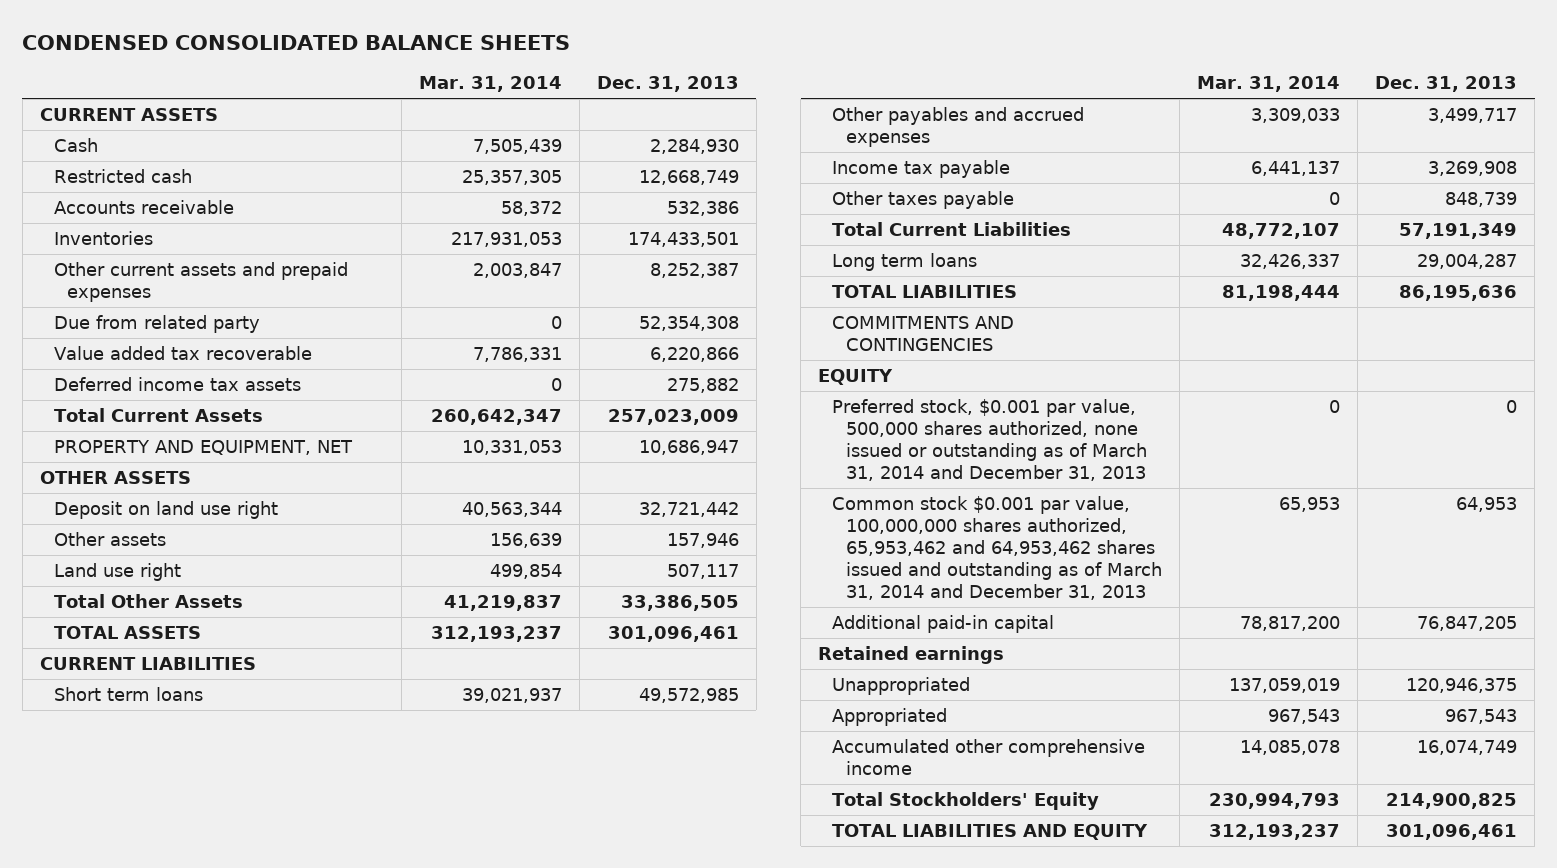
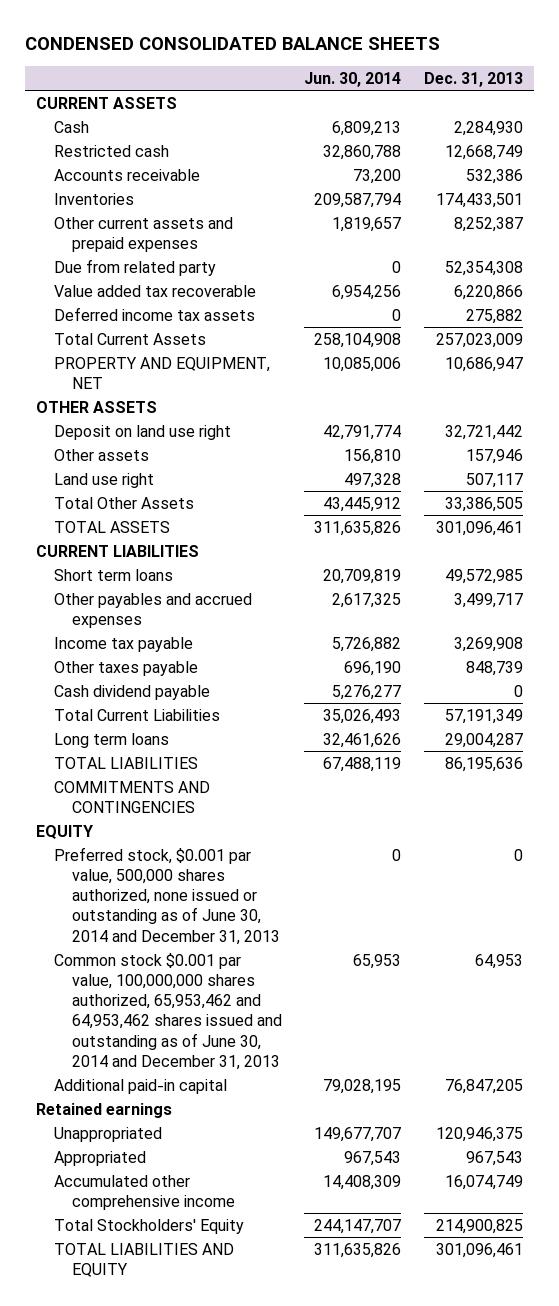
- | Mar. 31, 2014 | Dec. 31, 2013
+ | Jun. 30, 2014 | Dec. 31, 2013
+ Cash dividend payable | 5,276,277 | 0
- Preferred stock, $0.001 par value, 500,000 shares authorized, none issued or outstanding as of March 31, 2014 and December 31, 2013 | 0 | 0
- Common stock $0.001 par value, 100,000,000 shares authorized, 65,953,462 and 64,953,462 shares issued and outstanding as of March 31, 2014 and December 31, 2013 | 65,953 | 64,953
+ Preferred stock, $0.001 par value, 500,000 shares authorized, none issued or outstanding as of June 30, 2014 and December 31, 2013 | 0 | 0
+ Common stock $0.001 par value, 100,000,000 shares authorized, 65,953,462 and 64,953,462 shares issued and outstanding as of June 30, 2014 and December 31, 2013 | 65,953 | 64,953

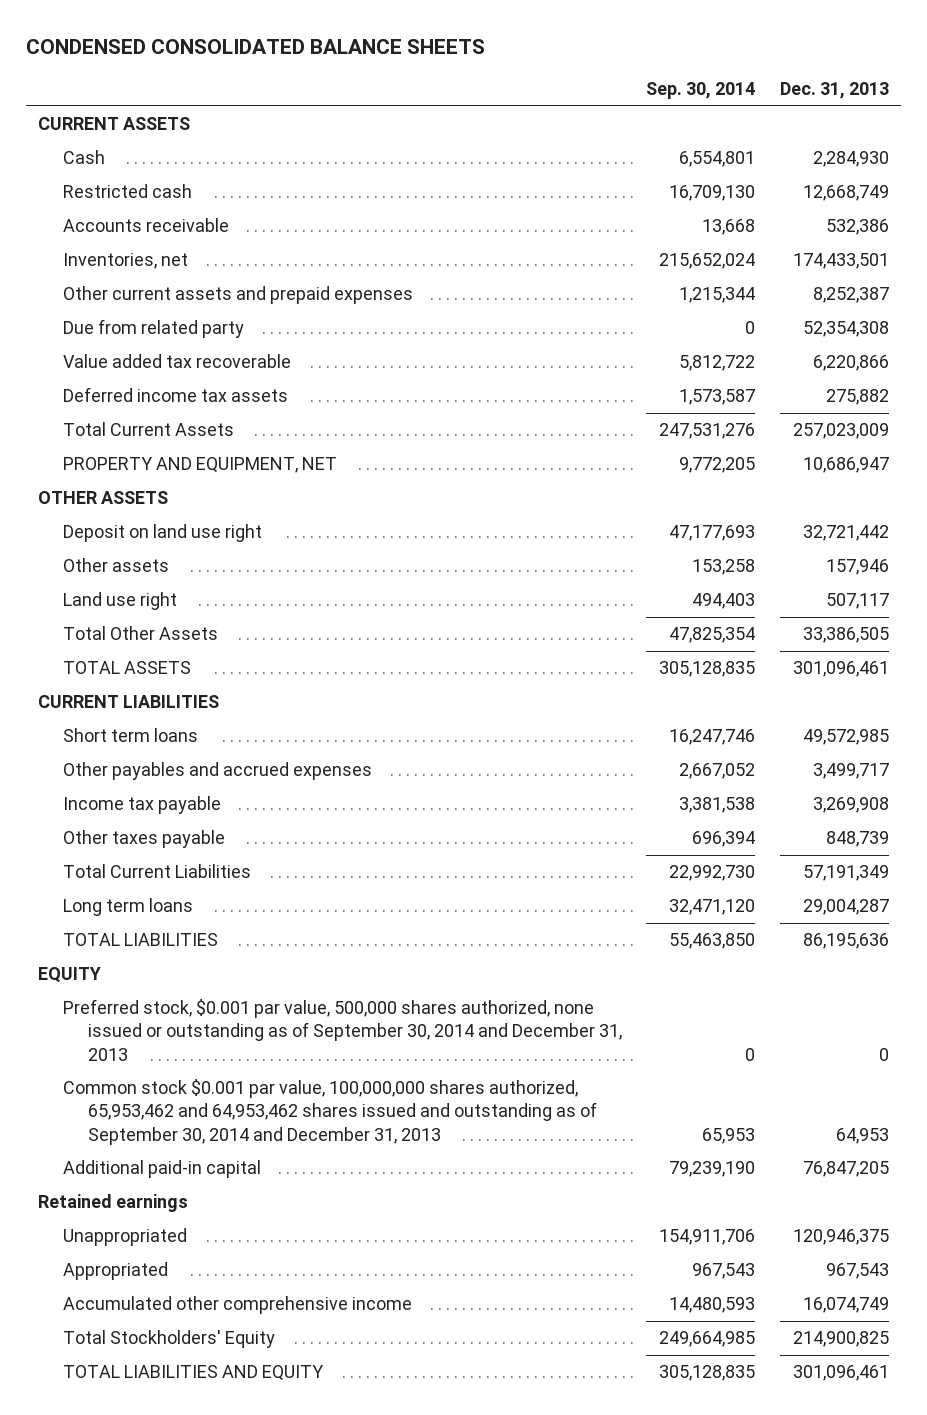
- | Jun. 30, 2014 | Dec. 31, 2013
+ | Sep. 30, 2014 | Dec. 31, 2013
- Inventories | 209,587,794 | 174,433,501
+ Inventories, net | 215,652,024 | 174,433,501
- Cash dividend payable | 5,276,277 | 0
- COMMITMENTS AND CONTINGENCIES
- Preferred stock, $0.001 par value, 500,000 shares authorized, none issued or outstanding as of June 30, 2014 and December 31, 2013 | 0 | 0
- Common stock $0.001 par value, 100,000,000 shares authorized, 65,953,462 and 64,953,462 shares issued and outstanding as of June 30, 2014 and December 31, 2013 | 65,953 | 64,953
+ Preferred stock, $0.001 par value, 500,000 shares authorized, none issued or outstanding as of September 30, 2014 and December 31, 2013 | 0 | 0
+ Common stock $0.001 par value, 100,000,000 shares authorized, 65,953,462 and 64,953,462 shares issued and outstanding as of September 30, 2014 and December 31, 2013 | 65,953 | 64,953

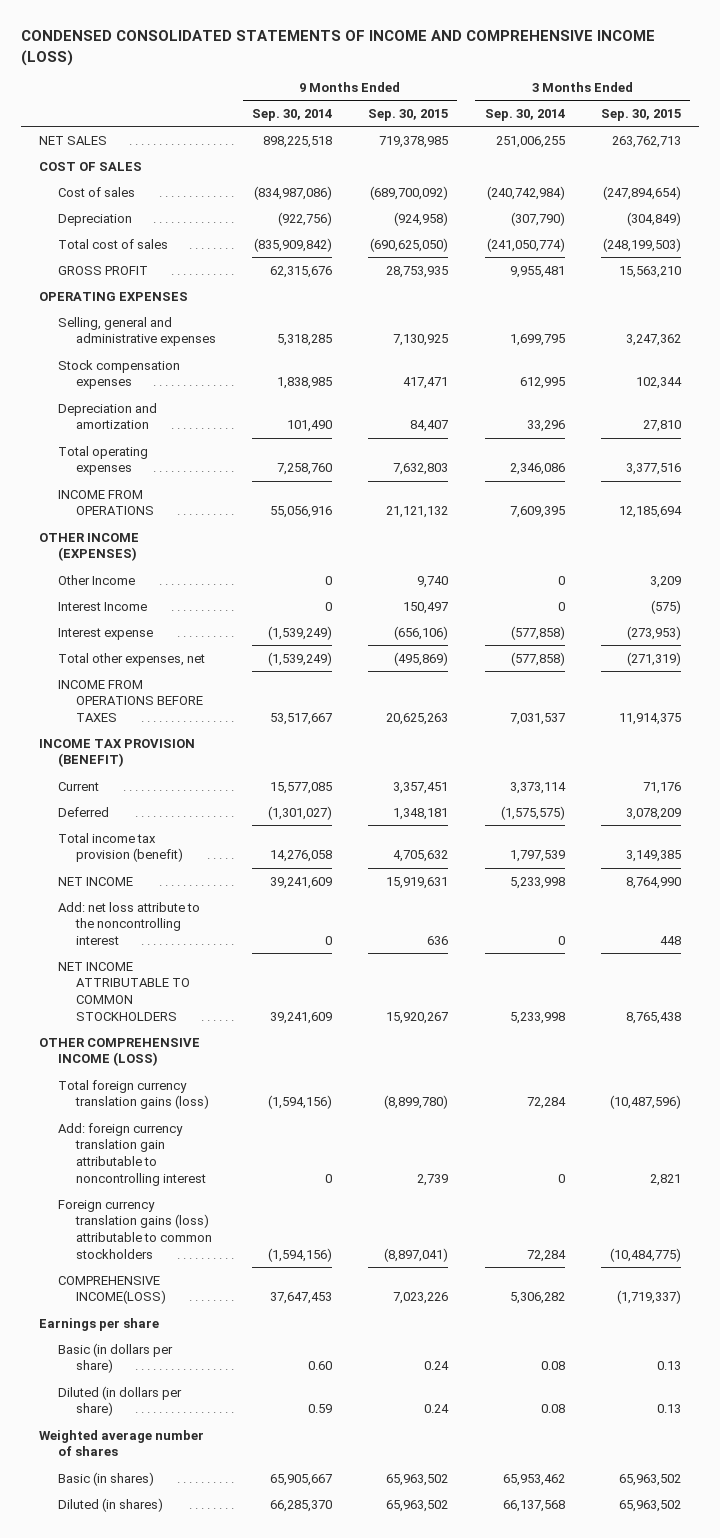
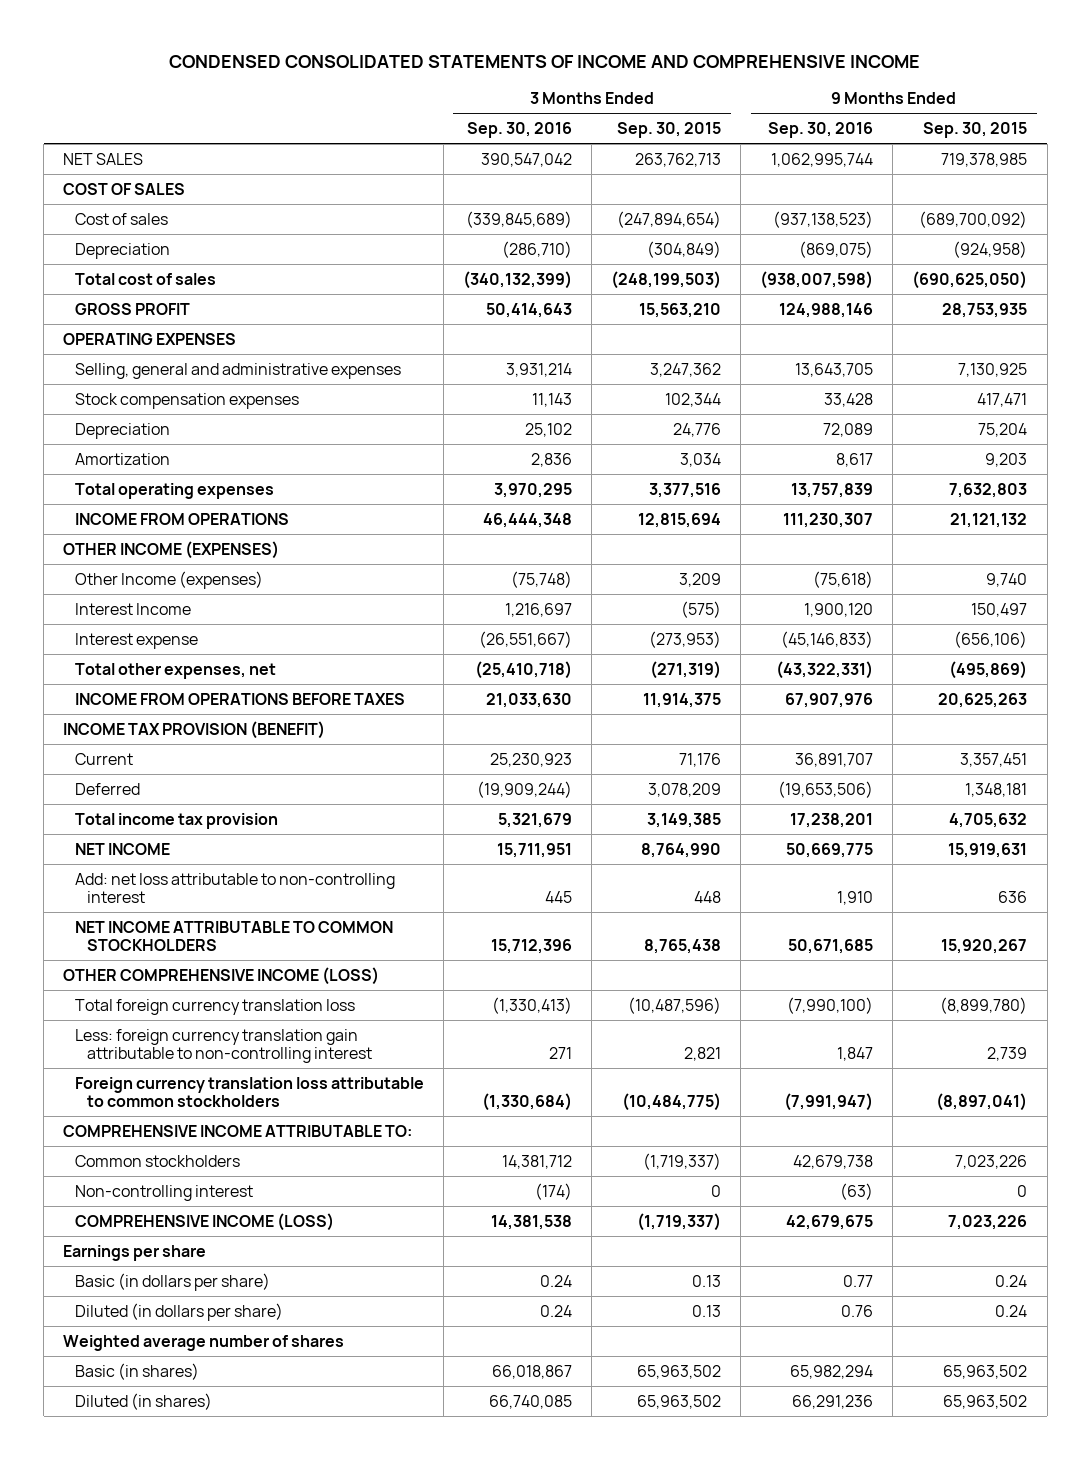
- CONDENSED CONSOLIDATED STATEMENTS OF INCOME AND COMPREHENSIVE INCOME (LOSS)
+ CONDENSED CONSOLIDATED STATEMENTS OF INCOME AND COMPREHENSIVE INCOME
- | 9 Months Ended Sep. 30, 2014 | 9 Months Ended Sep. 30, 2015 | 3 Months Ended Sep. 30, 2014 | 3 Months Ended Sep. 30, 2015
+ | 3 Months Ended Sep. 30, 2016 | 3 Months Ended Sep. 30, 2015 | 9 Months Ended Sep. 30, 2016 | 9 Months Ended Sep. 30, 2015
- Depreciation and amortization | 101,490 | 84,407 | 33,296 | 27,810
+ Depreciation | 25,102 | 24,776 | 72,089 | 75,204
+ Amortization | 2,836 | 3,034 | 8,617 | 9,203
- INCOME FROM OPERATIONS | 55,056,916 | 21,121,132 | 7,609,395 | 12,185,694
+ INCOME FROM OPERATIONS | 46,444,348 | 12,815,694 | 111,230,307 | 21,121,132
- Other Income | 0 | 9,740 | 0 | 3,209
+ Other Income (expenses) | (75,748) | 3,209 | (75,618) | 9,740
- Total income tax provision (benefit) | 14,276,058 | 4,705,632 | 1,797,539 | 3,149,385
+ Total income tax provision | 5,321,679 | 3,149,385 | 17,238,201 | 4,705,632
- Add: net loss attribute to the noncontrolling interest | 0 | 636 | 0 | 448
+ Add: net loss attributable to non-controlling interest | 445 | 448 | 1,910 | 636
- Total foreign currency translation gains (loss) | (1,594,156) | (8,899,780) | 72,284 | (10,487,596)
- Add: foreign currency translation gain attributable to noncontrolling interest | 0 | 2,739 | 0 | 2,821
- Foreign currency translation gains (loss) attributable to common stockholders | (1,594,156) | (8,897,041) | 72,284 | (10,484,775)
- COMPREHENSIVE INCOME(LOSS) | 37,647,453 | 7,023,226 | 5,306,282 | (1,719,337)
+ Total foreign currency translation loss | (1,330,413) | (10,487,596) | (7,990,100) | (8,899,780)
+ Less: foreign currency translation gain attributable to non-controlling interest | 271 | 2,821 | 1,847 | 2,739
+ Foreign currency translation loss attributable to common stockholders | (1,330,684) | (10,484,775) | (7,991,947) | (8,897,041)
+ COMPREHENSIVE INCOME ATTRIBUTABLE TO:
+ Common stockholders | 14,381,712 | (1,719,337) | 42,679,738 | 7,023,226
+ Non-controlling interest | (174) | 0 | (63) | 0
+ COMPREHENSIVE INCOME (LOSS) | 14,381,538 | (1,719,337) | 42,679,675 | 7,023,226

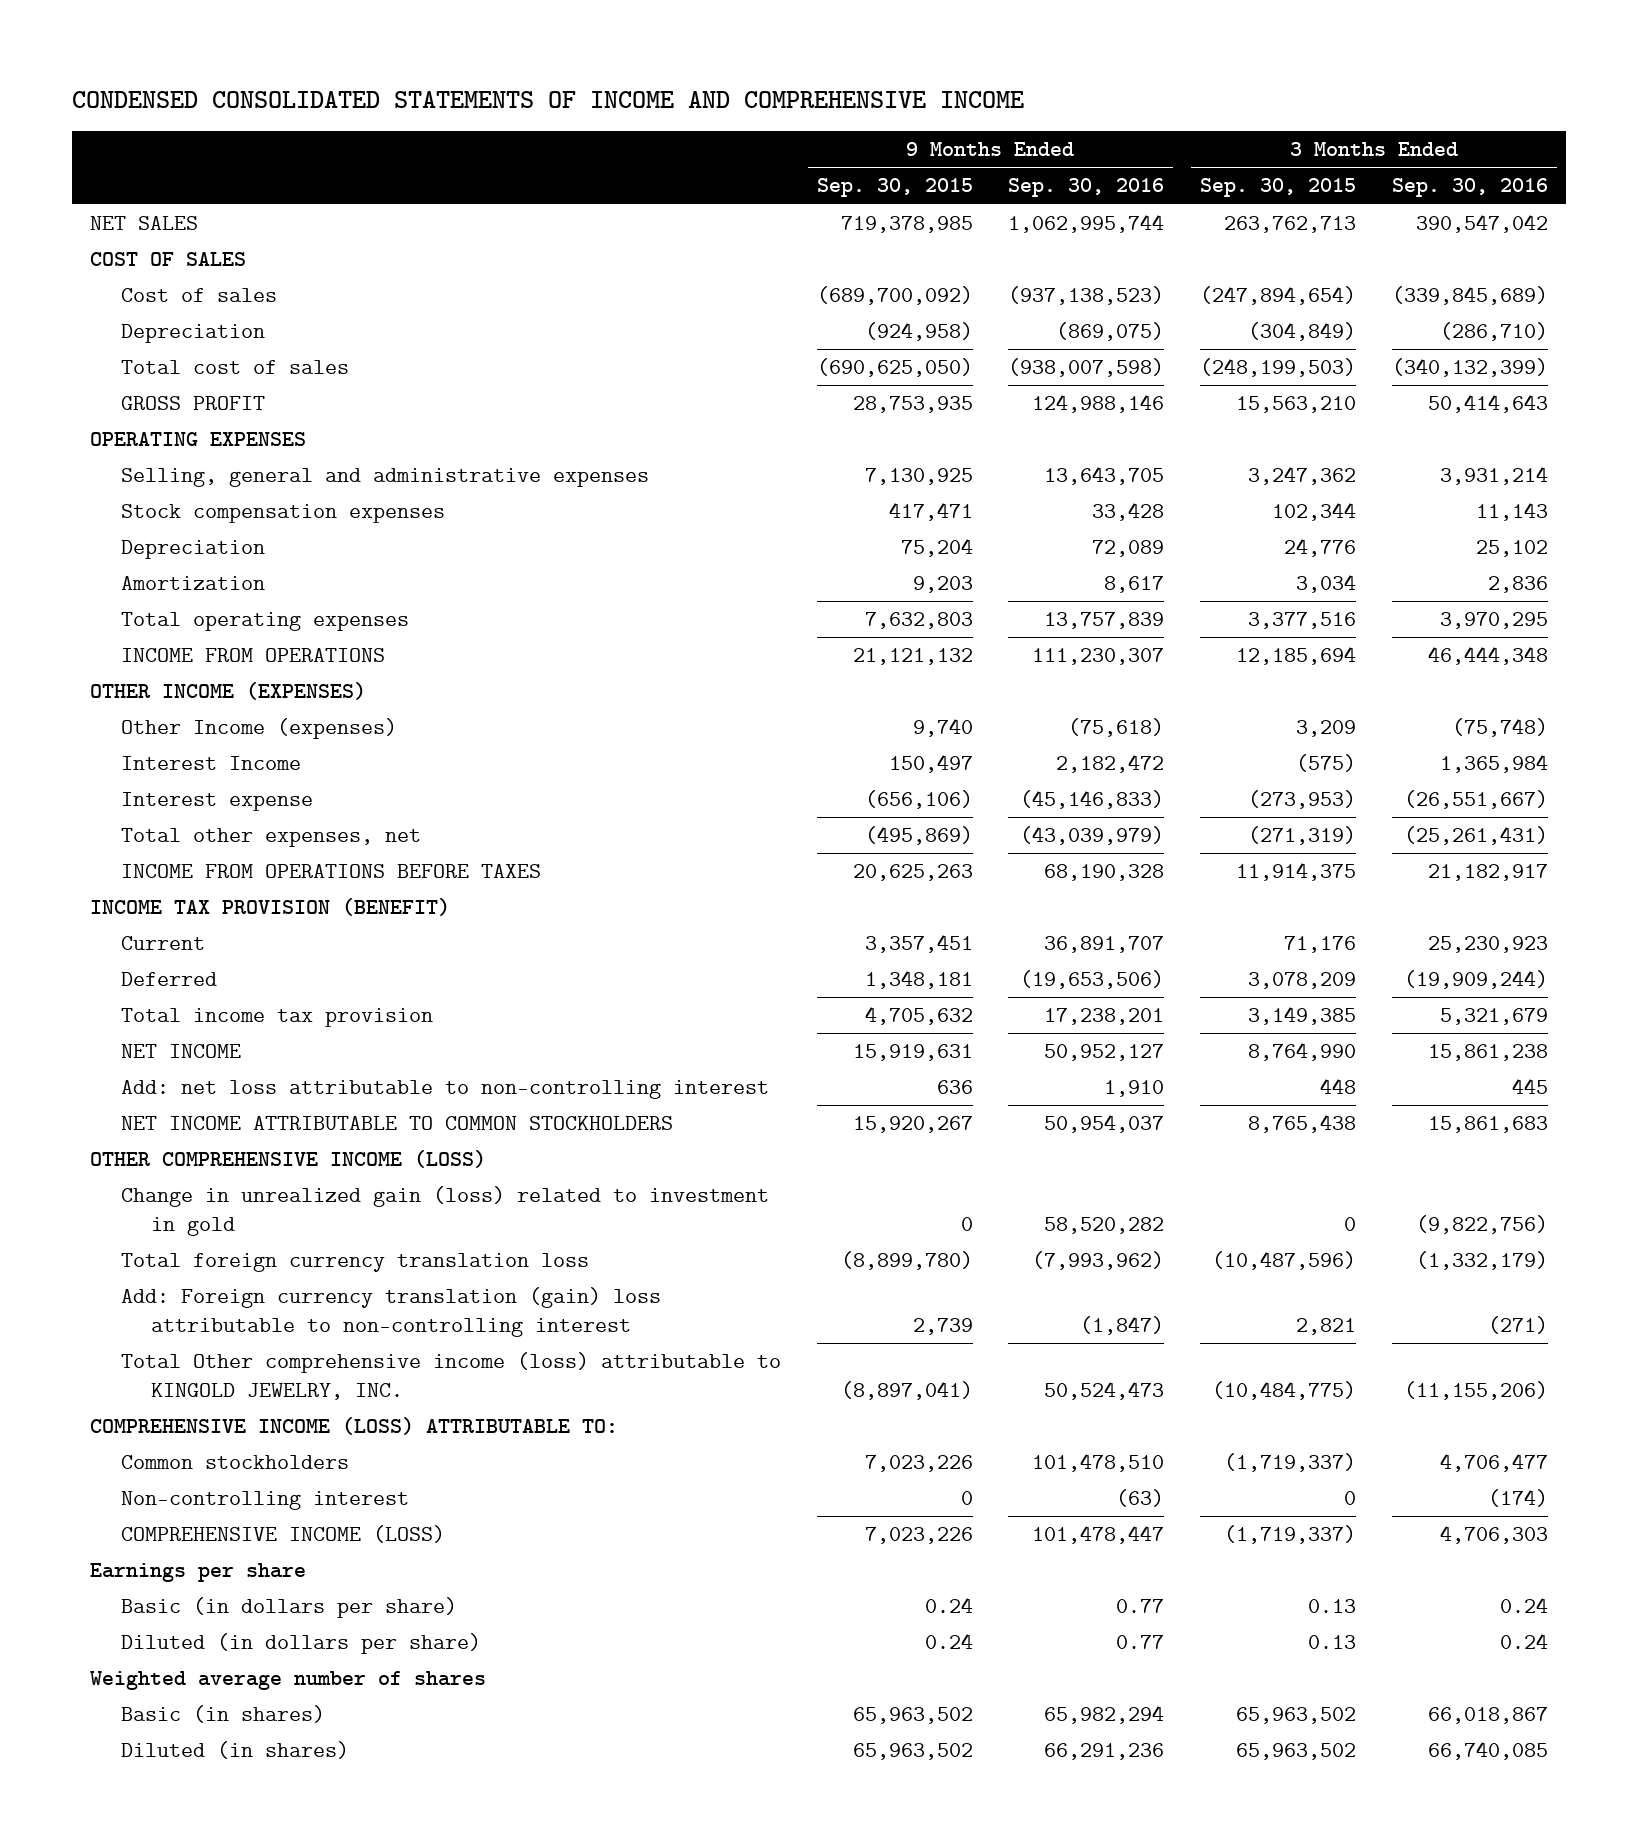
- | 3 Months Ended Sep. 30, 2016 | 3 Months Ended Sep. 30, 2015 | 9 Months Ended Sep. 30, 2016 | 9 Months Ended Sep. 30, 2015
+ | 9 Months Ended Sep. 30, 2015 | 9 Months Ended Sep. 30, 2016 | 3 Months Ended Sep. 30, 2015 | 3 Months Ended Sep. 30, 2016
- INCOME FROM OPERATIONS | 46,444,348 | 12,815,694 | 111,230,307 | 21,121,132
+ INCOME FROM OPERATIONS | 21,121,132 | 111,230,307 | 12,185,694 | 46,444,348
- Interest Income | 1,216,697 | (575) | 1,900,120 | 150,497
+ Interest Income | 150,497 | 2,182,472 | (575) | 1,365,984
- Total other expenses, net | (25,410,718) | (271,319) | (43,322,331) | (495,869)
- INCOME FROM OPERATIONS BEFORE TAXES | 21,033,630 | 11,914,375 | 67,907,976 | 20,625,263
+ Total other expenses, net | (495,869) | (43,039,979) | (271,319) | (25,261,431)
+ INCOME FROM OPERATIONS BEFORE TAXES | 20,625,263 | 68,190,328 | 11,914,375 | 21,182,917
- NET INCOME | 15,711,951 | 8,764,990 | 50,669,775 | 15,919,631
+ NET INCOME | 15,919,631 | 50,952,127 | 8,764,990 | 15,861,238
- NET INCOME ATTRIBUTABLE TO COMMON STOCKHOLDERS | 15,712,396 | 8,765,438 | 50,671,685 | 15,920,267
+ NET INCOME ATTRIBUTABLE TO COMMON STOCKHOLDERS | 15,920,267 | 50,954,037 | 8,765,438 | 15,861,683
- Total foreign currency translation loss | (1,330,413) | (10,487,596) | (7,990,100) | (8,899,780)
- Less: foreign currency translation gain attributable to non-controlling interest | 271 | 2,821 | 1,847 | 2,739
- Foreign currency translation loss attributable to common stockholders | (1,330,684) | (10,484,775) | (7,991,947) | (8,897,041)
- COMPREHENSIVE INCOME ATTRIBUTABLE TO:
- Common stockholders | 14,381,712 | (1,719,337) | 42,679,738 | 7,023,226
+ Change in unrealized gain (loss) related to investment in gold | 0 | 58,520,282 | 0 | (9,822,756)
+ Total foreign currency translation loss | (8,899,780) | (7,993,962) | (10,487,596) | (1,332,179)
+ Add: Foreign currency translation (gain) loss attributable to non-controlling interest | 2,739 | (1,847) | 2,821 | (271)
+ Total Other comprehensive income (loss) attributable to KINGOLD JEWELRY, INC. | (8,897,041) | 50,524,473 | (10,484,775) | (11,155,206)
+ COMPREHENSIVE INCOME (LOSS) ATTRIBUTABLE TO:
+ Common stockholders | 7,023,226 | 101,478,510 | (1,719,337) | 4,706,477
- COMPREHENSIVE INCOME (LOSS) | 14,381,538 | (1,719,337) | 42,679,675 | 7,023,226
+ COMPREHENSIVE INCOME (LOSS) | 7,023,226 | 101,478,447 | (1,719,337) | 4,706,303
- Diluted (in dollars per share) | 0.24 | 0.13 | 0.76 | 0.24
+ Diluted (in dollars per share) | 0.24 | 0.77 | 0.13 | 0.24

